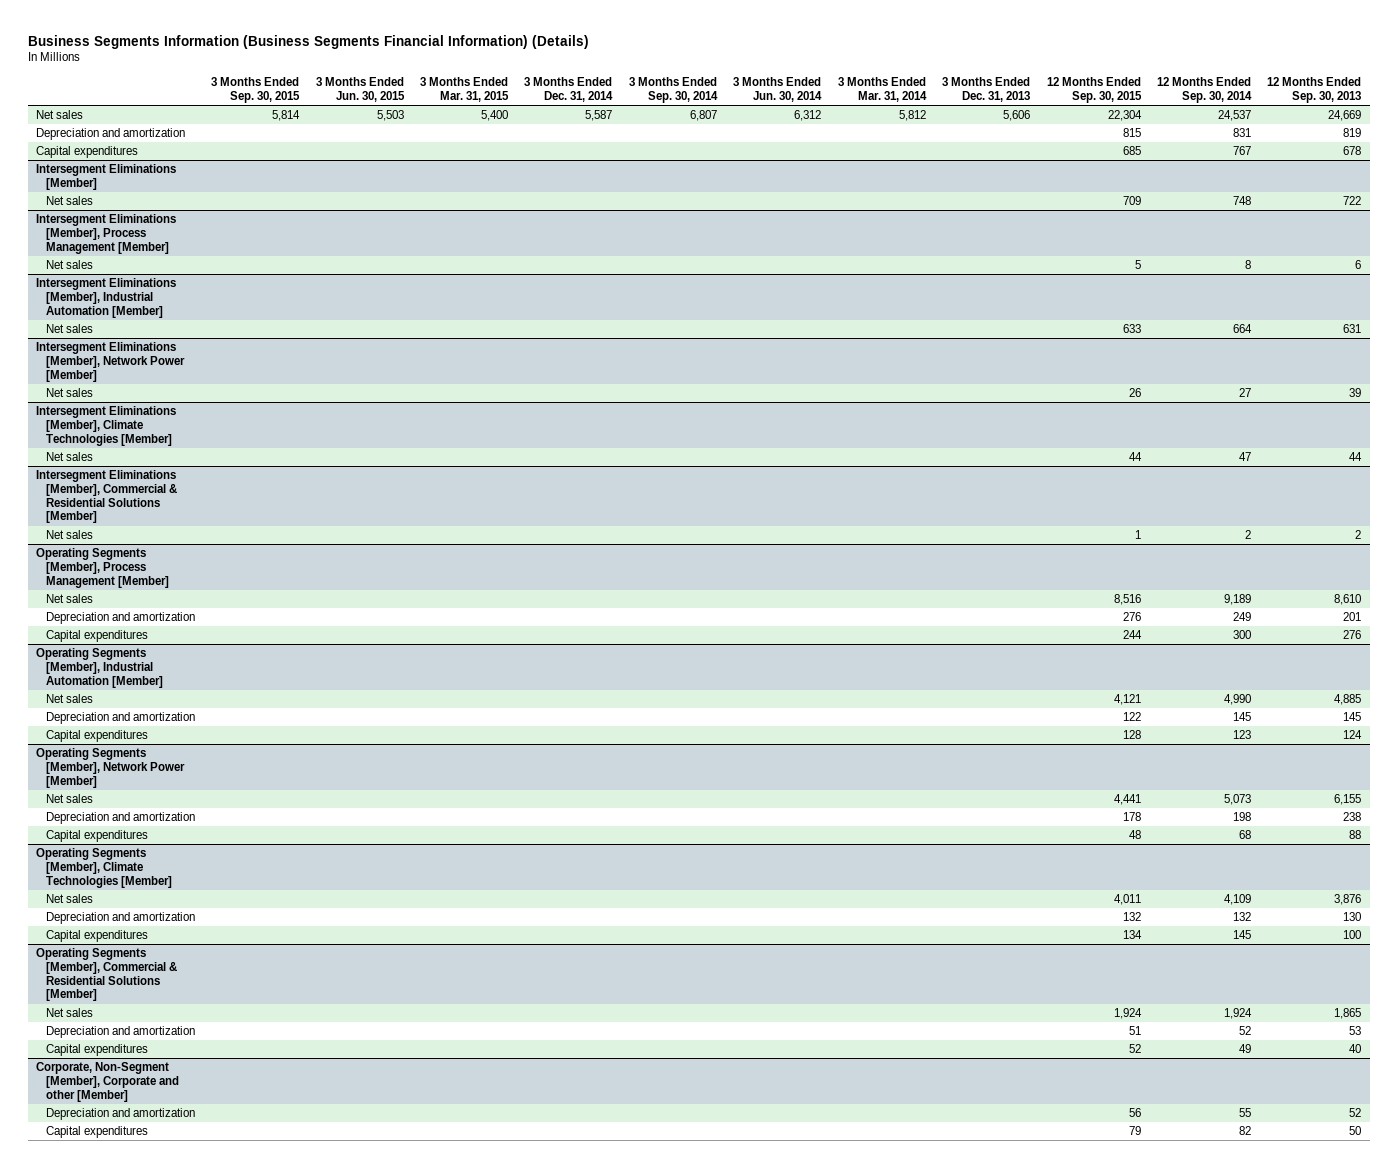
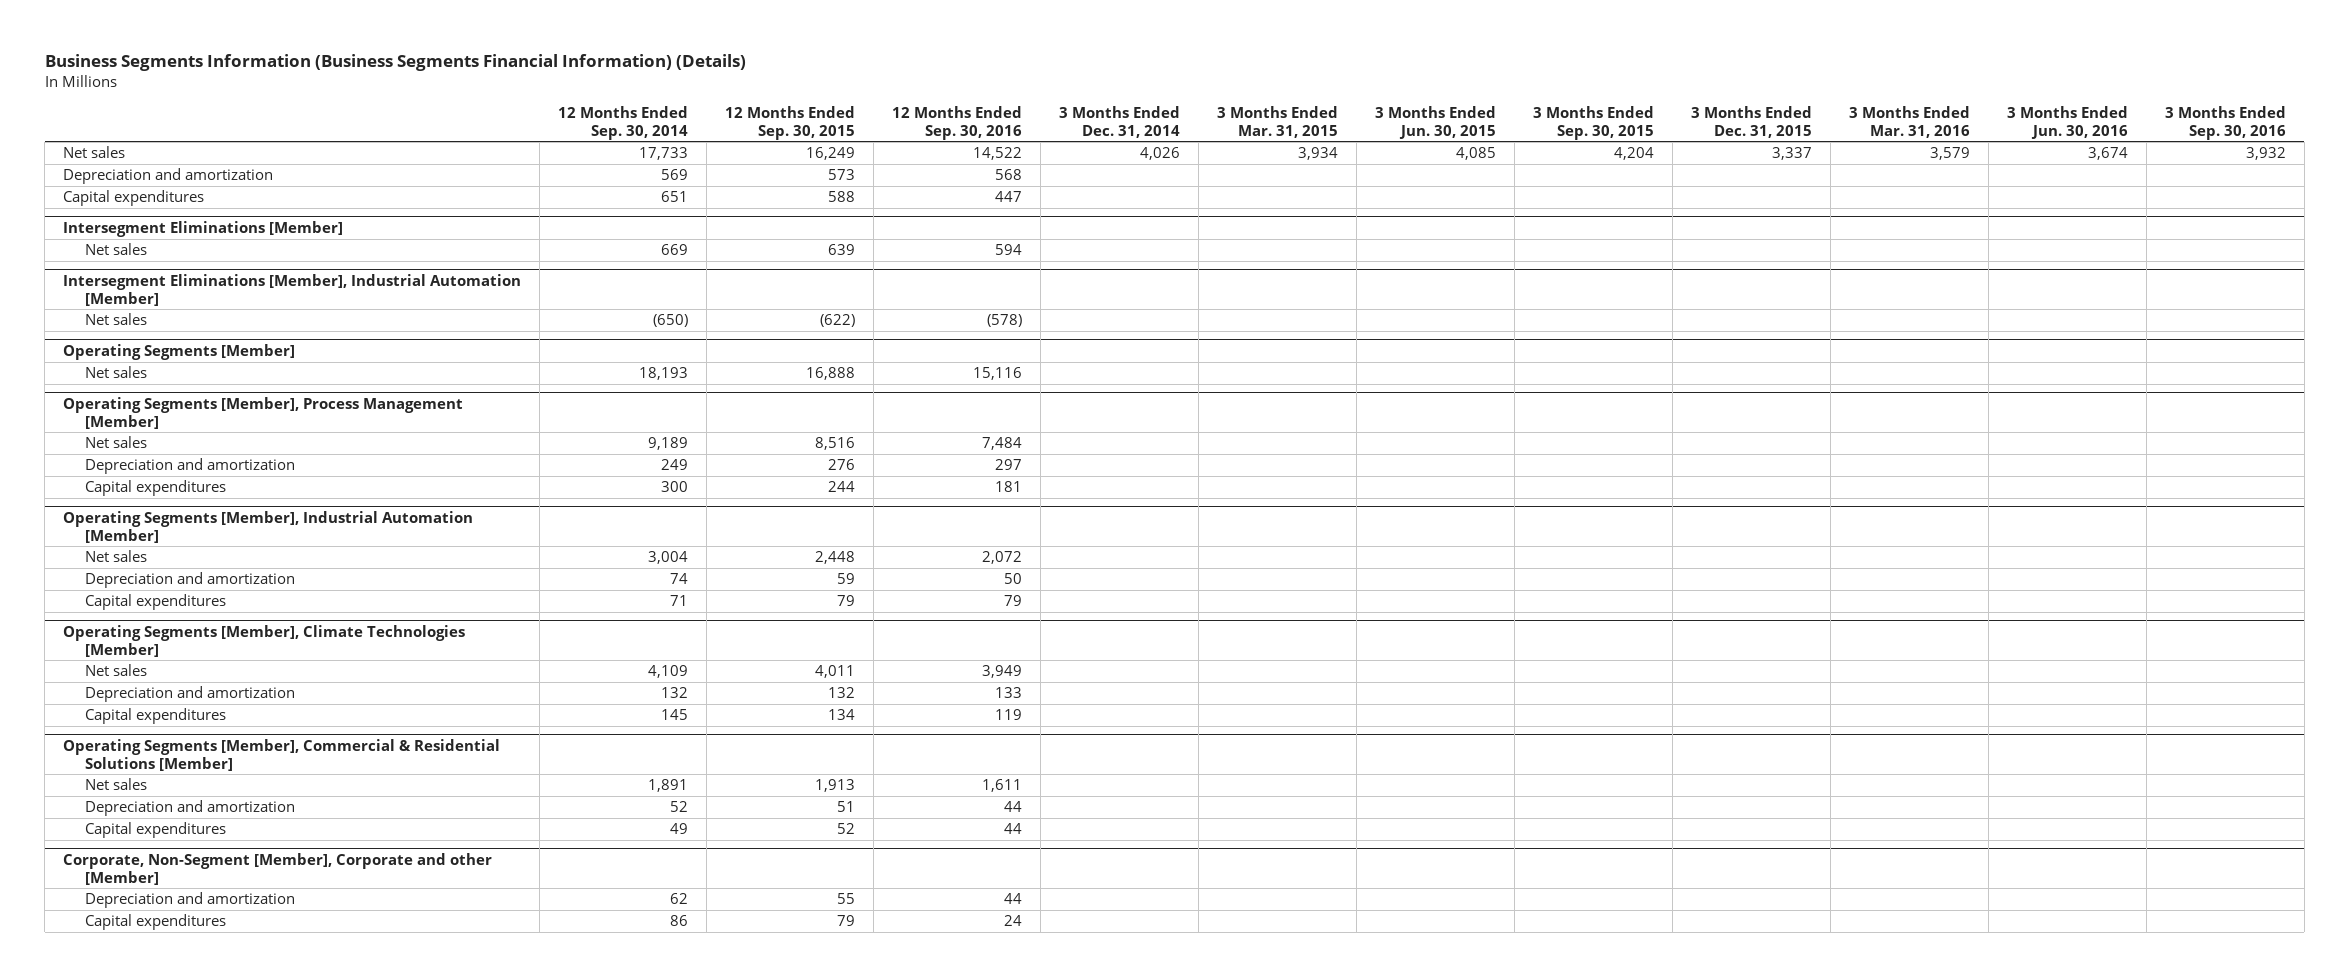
- | 3 Months Ended Sep. 30, 2015 | 3 Months Ended Jun. 30, 2015 | 3 Months Ended Mar. 31, 2015 | 3 Months Ended Dec. 31, 2014 | 3 Months Ended Sep. 30, 2014 | 3 Months Ended Jun. 30, 2014 | 3 Months Ended Mar. 31, 2014 | 3 Months Ended Dec. 31, 2013 | 12 Months Ended Sep. 30, 2015 | 12 Months Ended Sep. 30, 2014 | 12 Months Ended Sep. 30, 2013
+ | 12 Months Ended Sep. 30, 2014 | 12 Months Ended Sep. 30, 2015 | 12 Months Ended Sep. 30, 2016 | 3 Months Ended Dec. 31, 2014 | 3 Months Ended Mar. 31, 2015 | 3 Months Ended Jun. 30, 2015 | 3 Months Ended Sep. 30, 2015 | 3 Months Ended Dec. 31, 2015 | 3 Months Ended Mar. 31, 2016 | 3 Months Ended Jun. 30, 2016 | 3 Months Ended Sep. 30, 2016
- Net sales | 5,814 | 5,503 | 5,400 | 5,587 | 6,807 | 6,312 | 5,812 | 5,606 | 22,304 | 24,537 | 24,669
- Depreciation and amortization | | | | | | | | | 815 | 831 | 819
- Capital expenditures | | | | | | | | | 685 | 767 | 678
+ Net sales | 17,733 | 16,249 | 14,522 | 4,026 | 3,934 | 4,085 | 4,204 | 3,337 | 3,579 | 3,674 | 3,932
+ Depreciation and amortization | 569 | 573 | 568 | | | | | | | |
+ Capital expenditures | 651 | 588 | 447 | | | | | | | |
@ Intersegment Eliminations [Member]
- Net sales | | | | | | | | | 709 | 748 | 722
- Intersegment Eliminations [Member], Process Management [Member]
- Net sales | | | | | | | | | 5 | 8 | 6
@ Intersegment Eliminations [Member]
+ Net sales | 669 | 639 | 594 | | | | | | | |
@ Intersegment Eliminations [Member], Industrial Automation [Member]
- Net sales | | | | | | | | | 633 | 664 | 631
- Intersegment Eliminations [Member], Network Power [Member]
- Net sales | | | | | | | | | 26 | 27 | 39
- Intersegment Eliminations [Member], Climate Technologies [Member]
- Net sales | | | | | | | | | 44 | 47 | 44
- Intersegment Eliminations [Member], Commercial & Residential Solutions [Member]
- Net sales | | | | | | | | | 1 | 2 | 2
@ Intersegment Eliminations [Member], Industrial Automation [Member]
+ Net sales | (650) | (622) | (578) | | | | | | | |
+ Operating Segments [Member]
+ Net sales | 18,193 | 16,888 | 15,116 | | | | | | | |
@ Operating Segments [Member], Industrial Automation [Member]
- Net sales | | | | | | | | | 4,121 | 4,990 | 4,885
- Depreciation and amortization | | | | | | | | | 122 | 145 | 145
- Capital expenditures | | | | | | | | | 128 | 123 | 124
- Operating Segments [Member], Network Power [Member]
- Net sales | | | | | | | | | 4,441 | 5,073 | 6,155
- Depreciation and amortization | | | | | | | | | 178 | 198 | 238
- Capital expenditures | | | | | | | | | 48 | 68 | 88
@ Operating Segments [Member], Industrial Automation [Member]
+ Net sales | 3,004 | 2,448 | 2,072 | | | | | | | |
+ Depreciation and amortization | 74 | 59 | 50 | | | | | | | |
+ Capital expenditures | 71 | 79 | 79 | | | | | | | |
@ Operating Segments [Member], Commercial & Residential Solutions [Member]
- Net sales | | | | | | | | | 1,924 | 1,924 | 1,865
+ Net sales | 1,891 | 1,913 | 1,611 | | | | | | | |
@ Corporate, Non-Segment [Member], Corporate and other [Member]
- Depreciation and amortization | | | | | | | | | 56 | 55 | 52
- Capital expenditures | | | | | | | | | 79 | 82 | 50
+ Depreciation and amortization | 62 | 55 | 44 | | | | | | | |
+ Capital expenditures | 86 | 79 | 24 | | | | | | | |

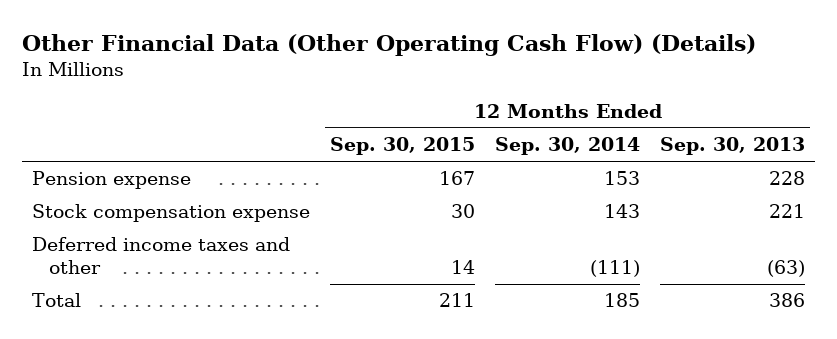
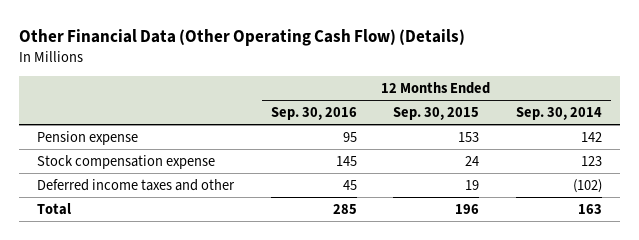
- | 12 Months Ended Sep. 30, 2015 | 12 Months Ended Sep. 30, 2014 | 12 Months Ended Sep. 30, 2013
+ | 12 Months Ended Sep. 30, 2016 | 12 Months Ended Sep. 30, 2015 | 12 Months Ended Sep. 30, 2014
- Pension expense | 167 | 153 | 228
- Stock compensation expense | 30 | 143 | 221
- Deferred income taxes and other | 14 | (111) | (63)
- Total | 211 | 185 | 386
+ Pension expense | 95 | 153 | 142
+ Stock compensation expense | 145 | 24 | 123
+ Deferred income taxes and other | 45 | 19 | (102)
+ Total | 285 | 196 | 163

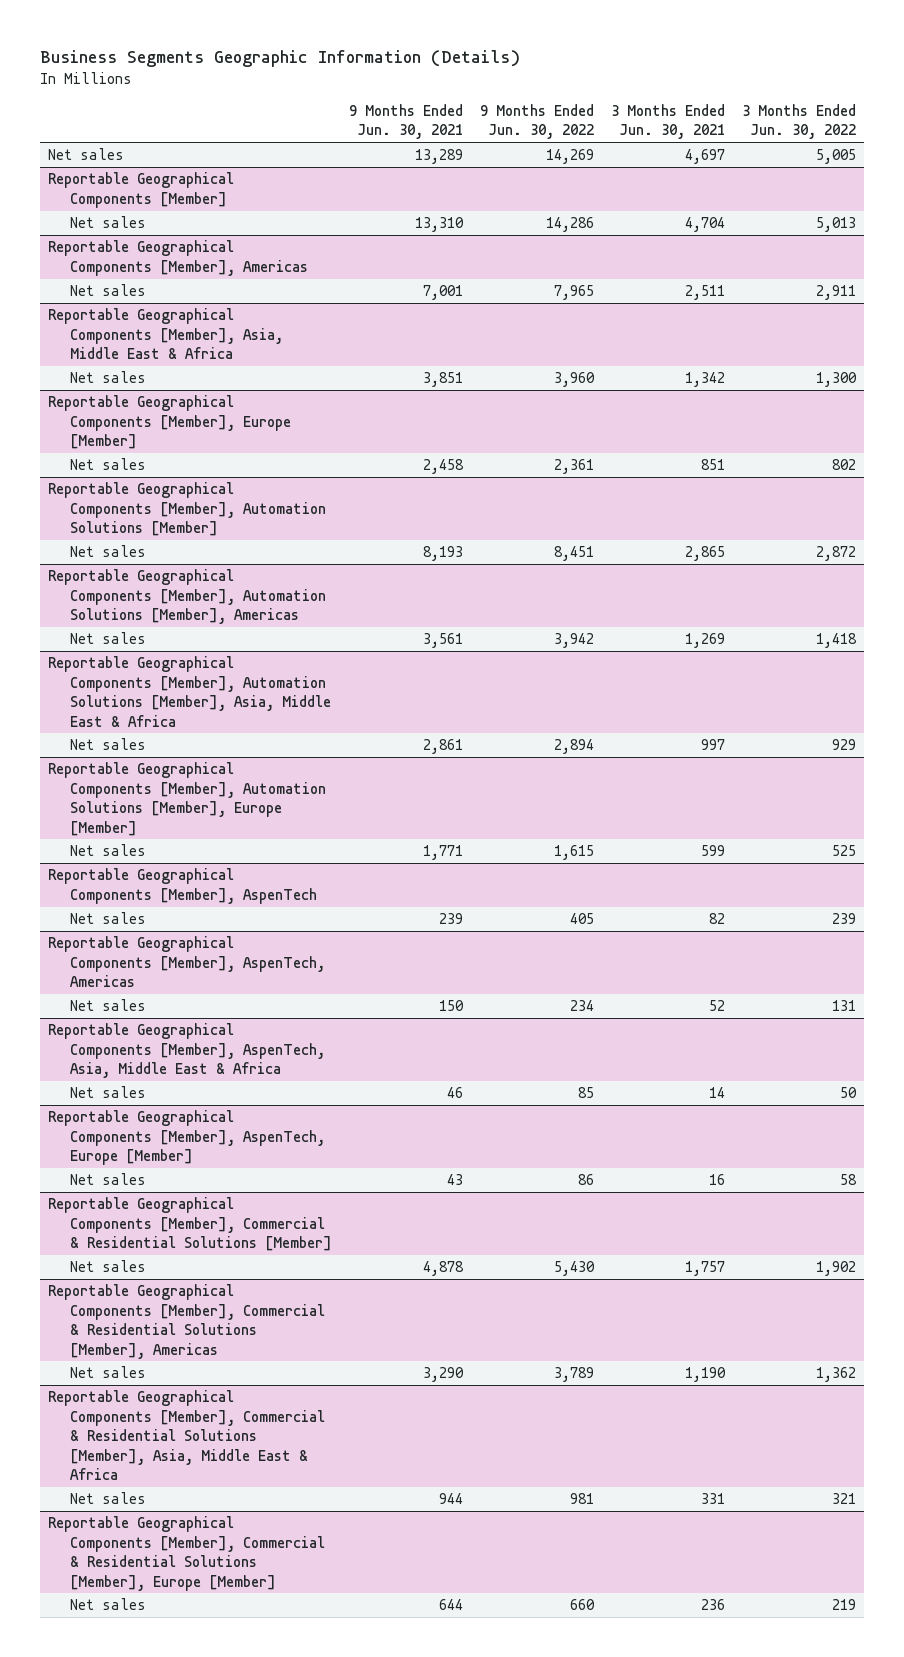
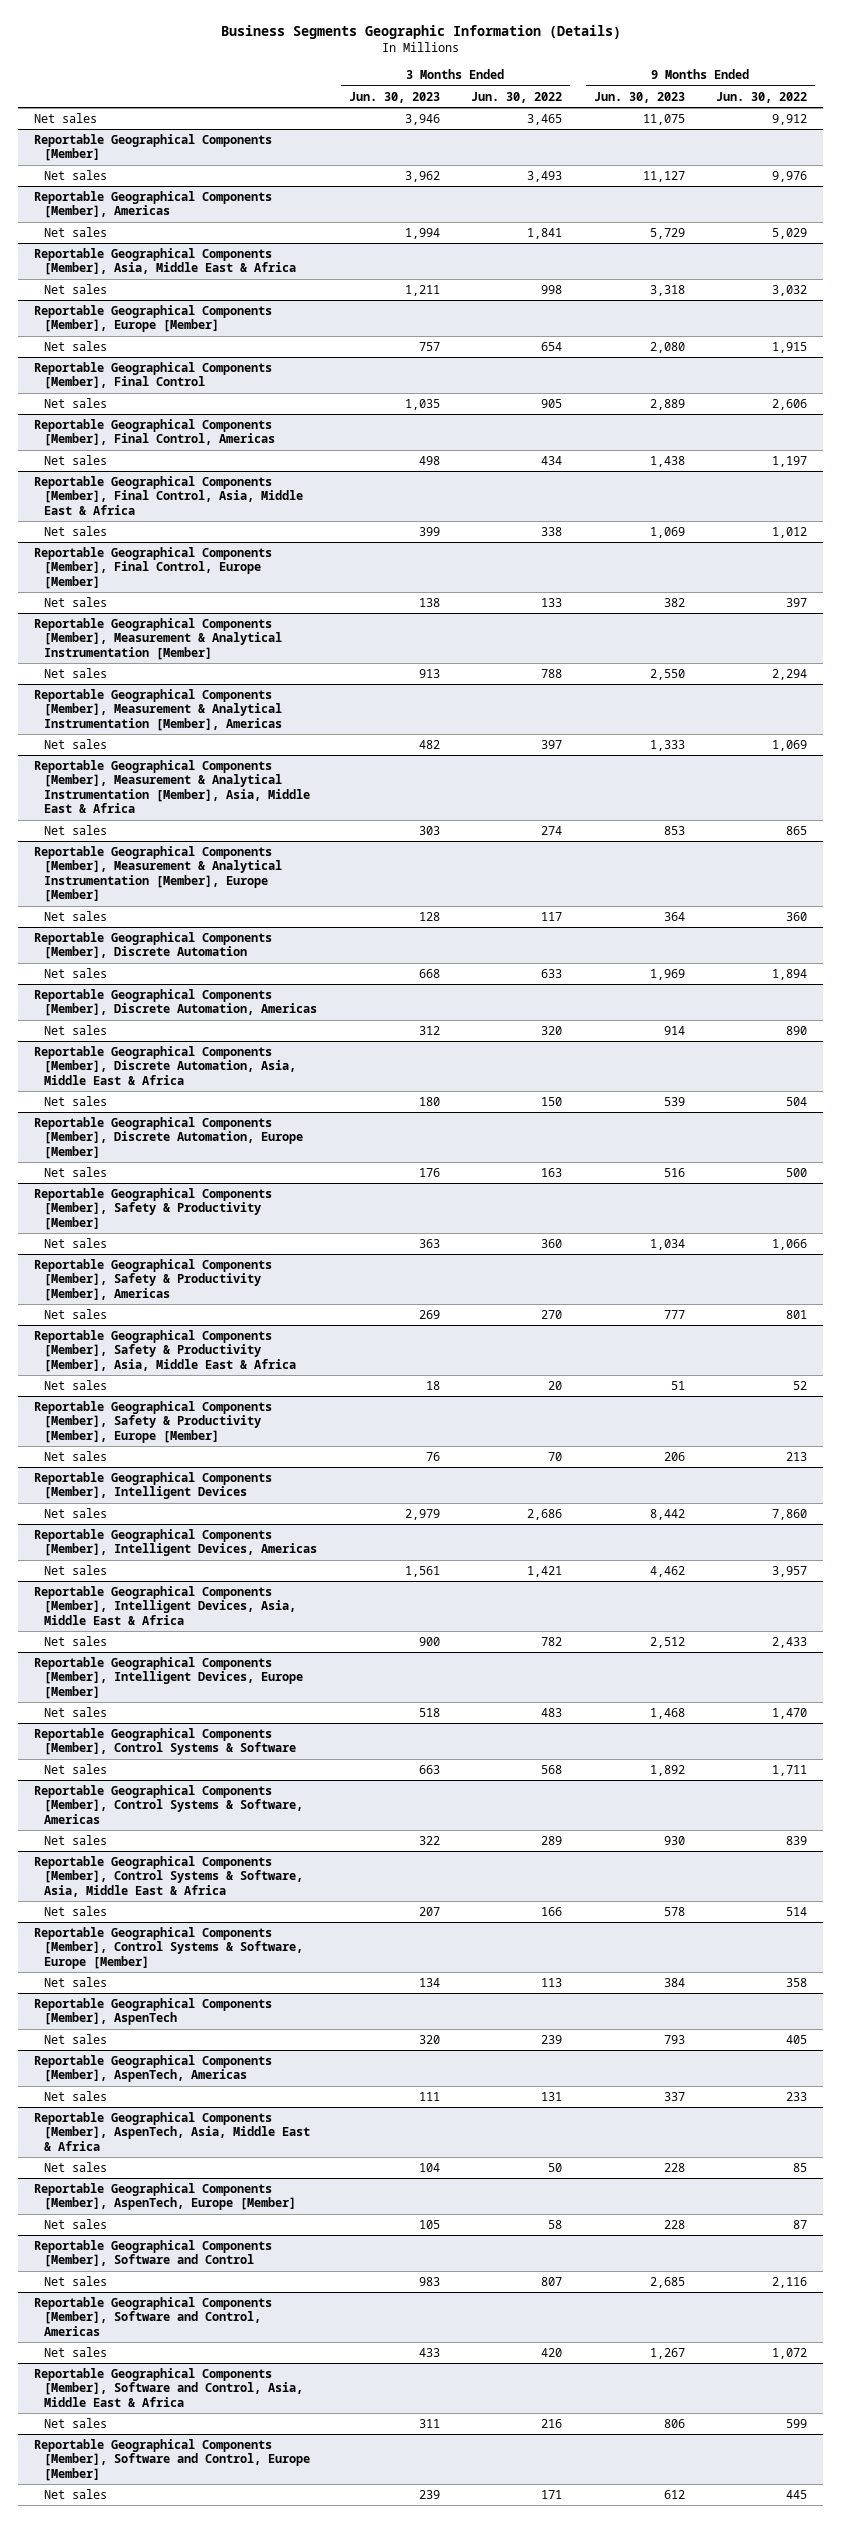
- | 9 Months Ended Jun. 30, 2021 | 9 Months Ended Jun. 30, 2022 | 3 Months Ended Jun. 30, 2021 | 3 Months Ended Jun. 30, 2022
+ | 3 Months Ended Jun. 30, 2023 | 3 Months Ended Jun. 30, 2022 | 9 Months Ended Jun. 30, 2023 | 9 Months Ended Jun. 30, 2022
- Net sales | 13,289 | 14,269 | 4,697 | 5,005
+ Net sales | 3,946 | 3,465 | 11,075 | 9,912
@ Reportable Geographical Components [Member]
- Net sales | 13,310 | 14,286 | 4,704 | 5,013
+ Net sales | 3,962 | 3,493 | 11,127 | 9,976
@ Reportable Geographical Components [Member], Americas
- Net sales | 7,001 | 7,965 | 2,511 | 2,911
+ Net sales | 1,994 | 1,841 | 5,729 | 5,029
@ Reportable Geographical Components [Member], Asia, Middle East & Africa
- Net sales | 3,851 | 3,960 | 1,342 | 1,300
+ Net sales | 1,211 | 998 | 3,318 | 3,032
@ Reportable Geographical Components [Member], Europe [Member]
- Net sales | 2,458 | 2,361 | 851 | 802
- Reportable Geographical Components [Member], Automation Solutions [Member]
- Net sales | 8,193 | 8,451 | 2,865 | 2,872
- Reportable Geographical Components [Member], Automation Solutions [Member], Americas
- Net sales | 3,561 | 3,942 | 1,269 | 1,418
- Reportable Geographical Components [Member], Automation Solutions [Member], Asia, Middle East & Africa
- Net sales | 2,861 | 2,894 | 997 | 929
- Reportable Geographical Components [Member], Automation Solutions [Member], Europe [Member]
- Net sales | 1,771 | 1,615 | 599 | 525
@ Reportable Geographical Components [Member], Europe [Member]
+ Net sales | 757 | 654 | 2,080 | 1,915
+ Reportable Geographical Components [Member], Final Control
+ Net sales | 1,035 | 905 | 2,889 | 2,606
+ Reportable Geographical Components [Member], Final Control, Americas
+ Net sales | 498 | 434 | 1,438 | 1,197
+ Reportable Geographical Components [Member], Final Control, Asia, Middle East & Africa
+ Net sales | 399 | 338 | 1,069 | 1,012
+ Reportable Geographical Components [Member], Final Control, Europe [Member]
+ Net sales | 138 | 133 | 382 | 397
+ Reportable Geographical Components [Member], Measurement & Analytical Instrumentation [Member]
+ Net sales | 913 | 788 | 2,550 | 2,294
+ Reportable Geographical Components [Member], Measurement & Analytical Instrumentation [Member], Americas
+ Net sales | 482 | 397 | 1,333 | 1,069
+ Reportable Geographical Components [Member], Measurement & Analytical Instrumentation [Member], Asia, Middle East & Africa
+ Net sales | 303 | 274 | 853 | 865
+ Reportable Geographical Components [Member], Measurement & Analytical Instrumentation [Member], Europe [Member]
+ Net sales | 128 | 117 | 364 | 360
+ Reportable Geographical Components [Member], Discrete Automation
+ Net sales | 668 | 633 | 1,969 | 1,894
+ Reportable Geographical Components [Member], Discrete Automation, Americas
+ Net sales | 312 | 320 | 914 | 890
+ Reportable Geographical Components [Member], Discrete Automation, Asia, Middle East & Africa
+ Net sales | 180 | 150 | 539 | 504
+ Reportable Geographical Components [Member], Discrete Automation, Europe [Member]
+ Net sales | 176 | 163 | 516 | 500
+ Reportable Geographical Components [Member], Safety & Productivity [Member]
+ Net sales | 363 | 360 | 1,034 | 1,066
+ Reportable Geographical Components [Member], Safety & Productivity [Member], Americas
+ Net sales | 269 | 270 | 777 | 801
+ Reportable Geographical Components [Member], Safety & Productivity [Member], Asia, Middle East & Africa
+ Net sales | 18 | 20 | 51 | 52
+ Reportable Geographical Components [Member], Safety & Productivity [Member], Europe [Member]
+ Net sales | 76 | 70 | 206 | 213
+ Reportable Geographical Components [Member], Intelligent Devices
+ Net sales | 2,979 | 2,686 | 8,442 | 7,860
+ Reportable Geographical Components [Member], Intelligent Devices, Americas
+ Net sales | 1,561 | 1,421 | 4,462 | 3,957
+ Reportable Geographical Components [Member], Intelligent Devices, Asia, Middle East & Africa
+ Net sales | 900 | 782 | 2,512 | 2,433
+ Reportable Geographical Components [Member], Intelligent Devices, Europe [Member]
+ Net sales | 518 | 483 | 1,468 | 1,470
+ Reportable Geographical Components [Member], Control Systems & Software
+ Net sales | 663 | 568 | 1,892 | 1,711
+ Reportable Geographical Components [Member], Control Systems & Software, Americas
+ Net sales | 322 | 289 | 930 | 839
+ Reportable Geographical Components [Member], Control Systems & Software, Asia, Middle East & Africa
+ Net sales | 207 | 166 | 578 | 514
+ Reportable Geographical Components [Member], Control Systems & Software, Europe [Member]
+ Net sales | 134 | 113 | 384 | 358
@ Reportable Geographical Components [Member], AspenTech, Americas
- Net sales | 150 | 234 | 52 | 131
+ Net sales | 111 | 131 | 337 | 233
@ Reportable Geographical Components [Member], AspenTech, Europe [Member]
- Net sales | 43 | 86 | 16 | 58
- Reportable Geographical Components [Member], Commercial & Residential Solutions [Member]
- Net sales | 4,878 | 5,430 | 1,757 | 1,902
- Reportable Geographical Components [Member], Commercial & Residential Solutions [Member], Americas
- Net sales | 3,290 | 3,789 | 1,190 | 1,362
- Reportable Geographical Components [Member], Commercial & Residential Solutions [Member], Asia, Middle East & Africa
- Net sales | 944 | 981 | 331 | 321
- Reportable Geographical Components [Member], Commercial & Residential Solutions [Member], Europe [Member]
- Net sales | 644 | 660 | 236 | 219
@ Reportable Geographical Components [Member], AspenTech, Europe [Member]
+ Net sales | 105 | 58 | 228 | 87
+ Reportable Geographical Components [Member], Software and Control
+ Net sales | 983 | 807 | 2,685 | 2,116
+ Reportable Geographical Components [Member], Software and Control, Americas
+ Net sales | 433 | 420 | 1,267 | 1,072
+ Reportable Geographical Components [Member], Software and Control, Asia, Middle East & Africa
+ Net sales | 311 | 216 | 806 | 599
+ Reportable Geographical Components [Member], Software and Control, Europe [Member]
+ Net sales | 239 | 171 | 612 | 445

